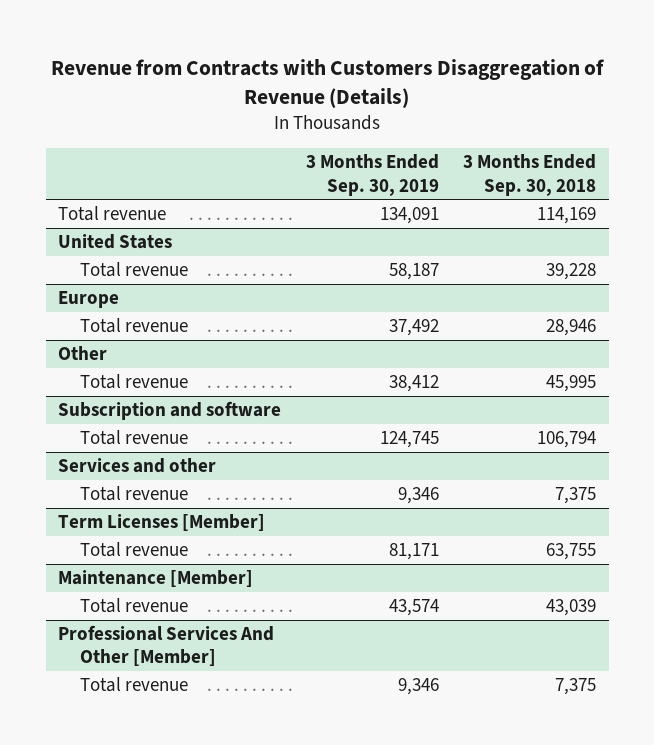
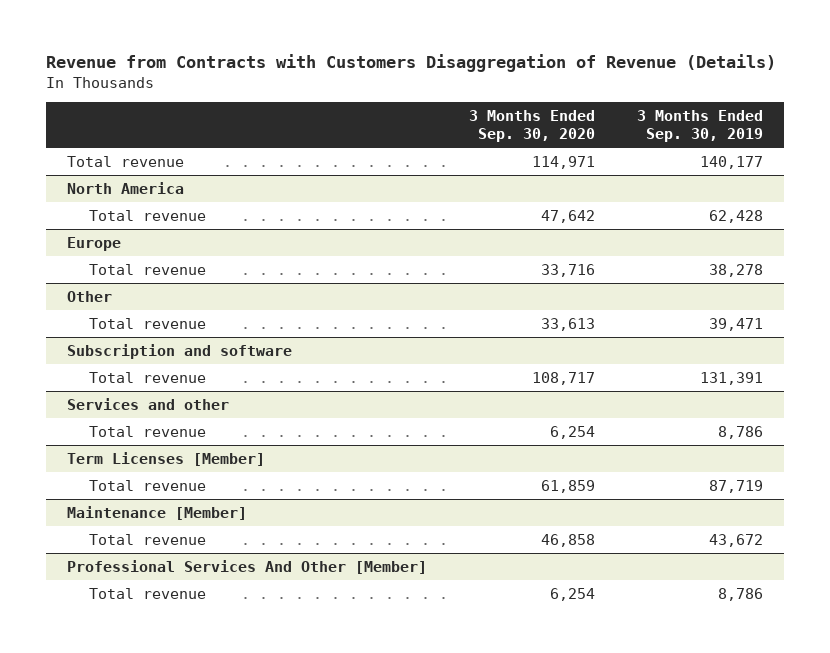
- | 3 Months Ended Sep. 30, 2019 | 3 Months Ended Sep. 30, 2018
+ | 3 Months Ended Sep. 30, 2020 | 3 Months Ended Sep. 30, 2019
- Total revenue | 134,091 | 114,169
- United States
- Total revenue | 58,187 | 39,228
+ Total revenue | 114,971 | 140,177
+ North America
+ Total revenue | 47,642 | 62,428
@ Europe
- Total revenue | 37,492 | 28,946
+ Total revenue | 33,716 | 38,278
@ Other
- Total revenue | 38,412 | 45,995
+ Total revenue | 33,613 | 39,471
@ Subscription and software
- Total revenue | 124,745 | 106,794
+ Total revenue | 108,717 | 131,391
@ Services and other
- Total revenue | 9,346 | 7,375
+ Total revenue | 6,254 | 8,786
@ Term Licenses [Member]
- Total revenue | 81,171 | 63,755
+ Total revenue | 61,859 | 87,719
@ Maintenance [Member]
- Total revenue | 43,574 | 43,039
+ Total revenue | 46,858 | 43,672
@ Professional Services And Other [Member]
- Total revenue | 9,346 | 7,375
+ Total revenue | 6,254 | 8,786

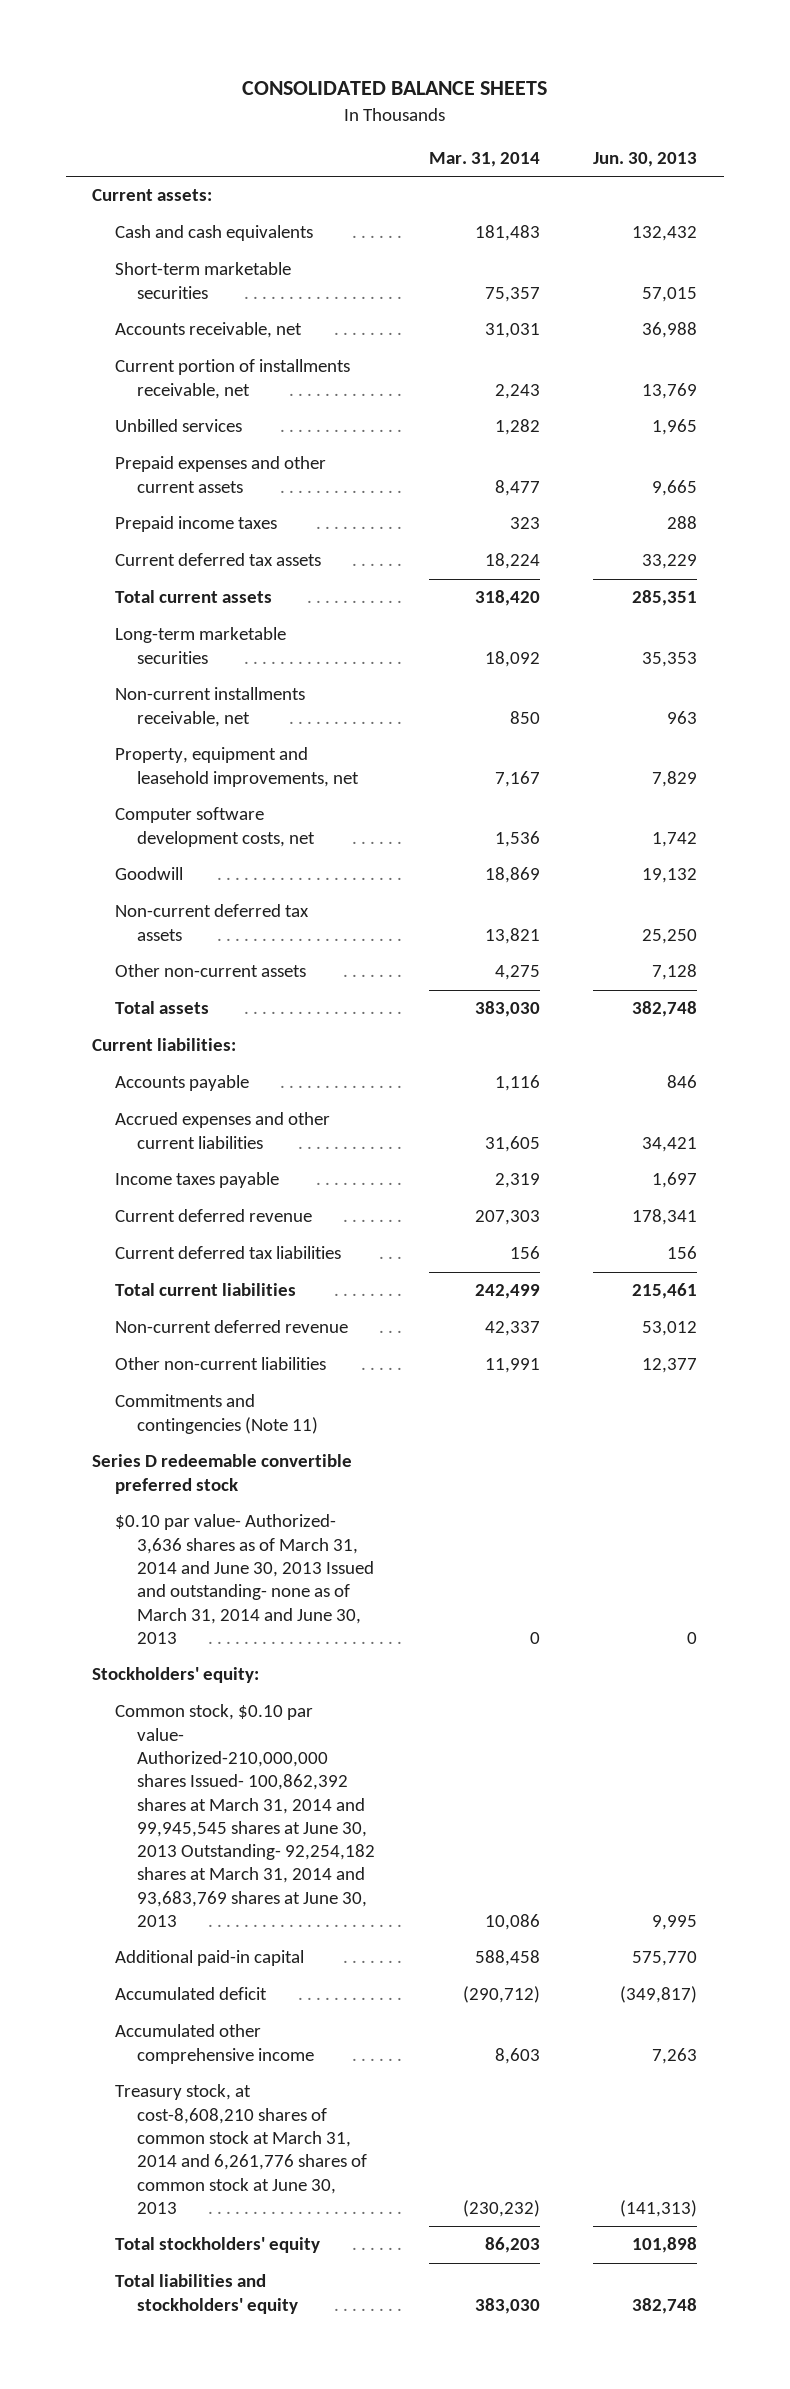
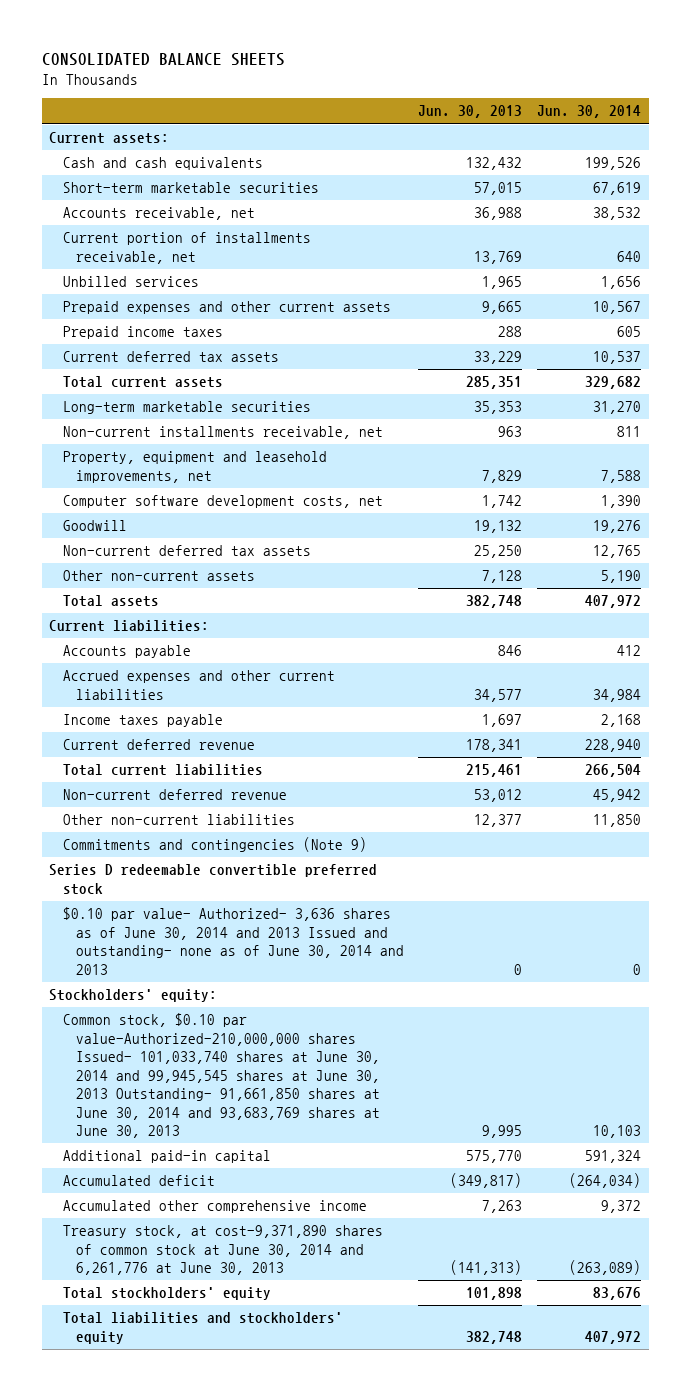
- | Mar. 31, 2014 | Jun. 30, 2013
+ | Jun. 30, 2013 | Jun. 30, 2014
- Accrued expenses and other current liabilities | 31,605 | 34,421
+ Accrued expenses and other current liabilities | 34,577 | 34,984
- Current deferred tax liabilities | 156 | 156
- Commitments and contingencies (Note 11)
+ Commitments and contingencies (Note 9)
- $0.10 par value- Authorized- 3,636 shares as of March 31, 2014 and June 30, 2013 Issued and outstanding- none as of March 31, 2014 and June 30, 2013 | 0 | 0
+ $0.10 par value- Authorized- 3,636 shares as of June 30, 2014 and 2013 Issued and outstanding- none as of June 30, 2014 and 2013 | 0 | 0
- Common stock, $0.10 par value- Authorized-210,000,000 shares Issued- 100,862,392 shares at March 31, 2014 and 99,945,545 shares at June 30, 2013 Outstanding- 92,254,182 shares at March 31, 2014 and 93,683,769 shares at June 30, 2013 | 10,086 | 9,995
+ Common stock, $0.10 par value-Authorized-210,000,000 shares Issued- 101,033,740 shares at June 30, 2014 and 99,945,545 shares at June 30, 2013 Outstanding- 91,661,850 shares at June 30, 2014 and 93,683,769 shares at June 30, 2013 | 9,995 | 10,103
- Treasury stock, at cost-8,608,210 shares of common stock at March 31, 2014 and 6,261,776 shares of common stock at June 30, 2013 | (230,232) | (141,313)
+ Treasury stock, at cost-9,371,890 shares of common stock at June 30, 2014 and 6,261,776 at June 30, 2013 | (141,313) | (263,089)

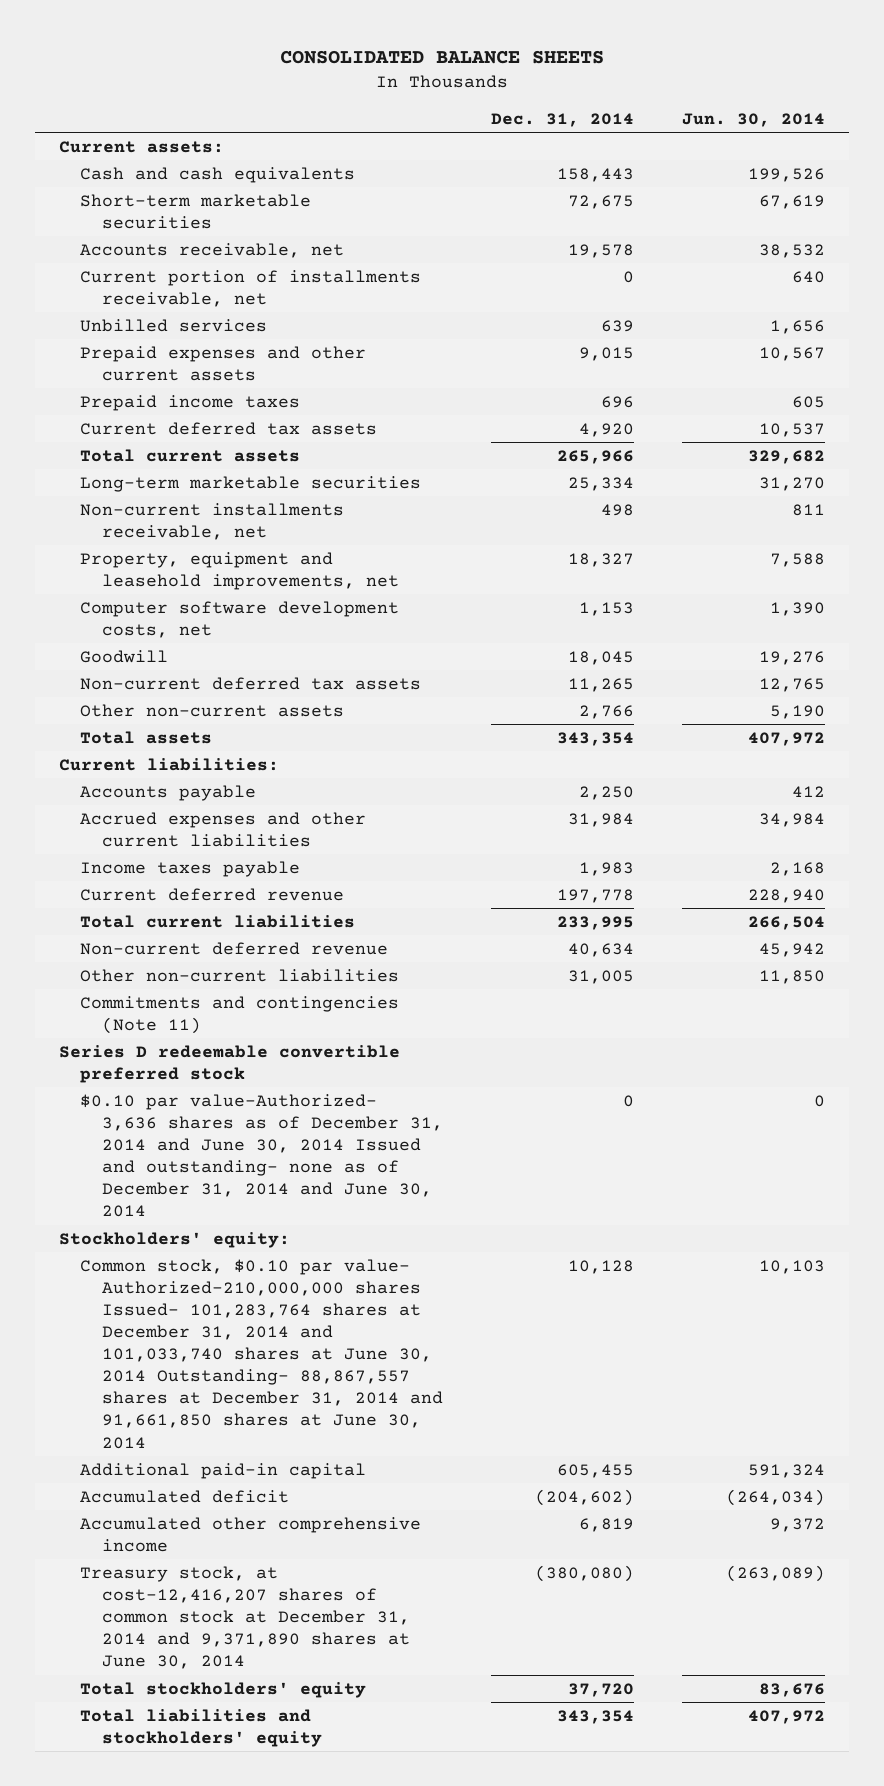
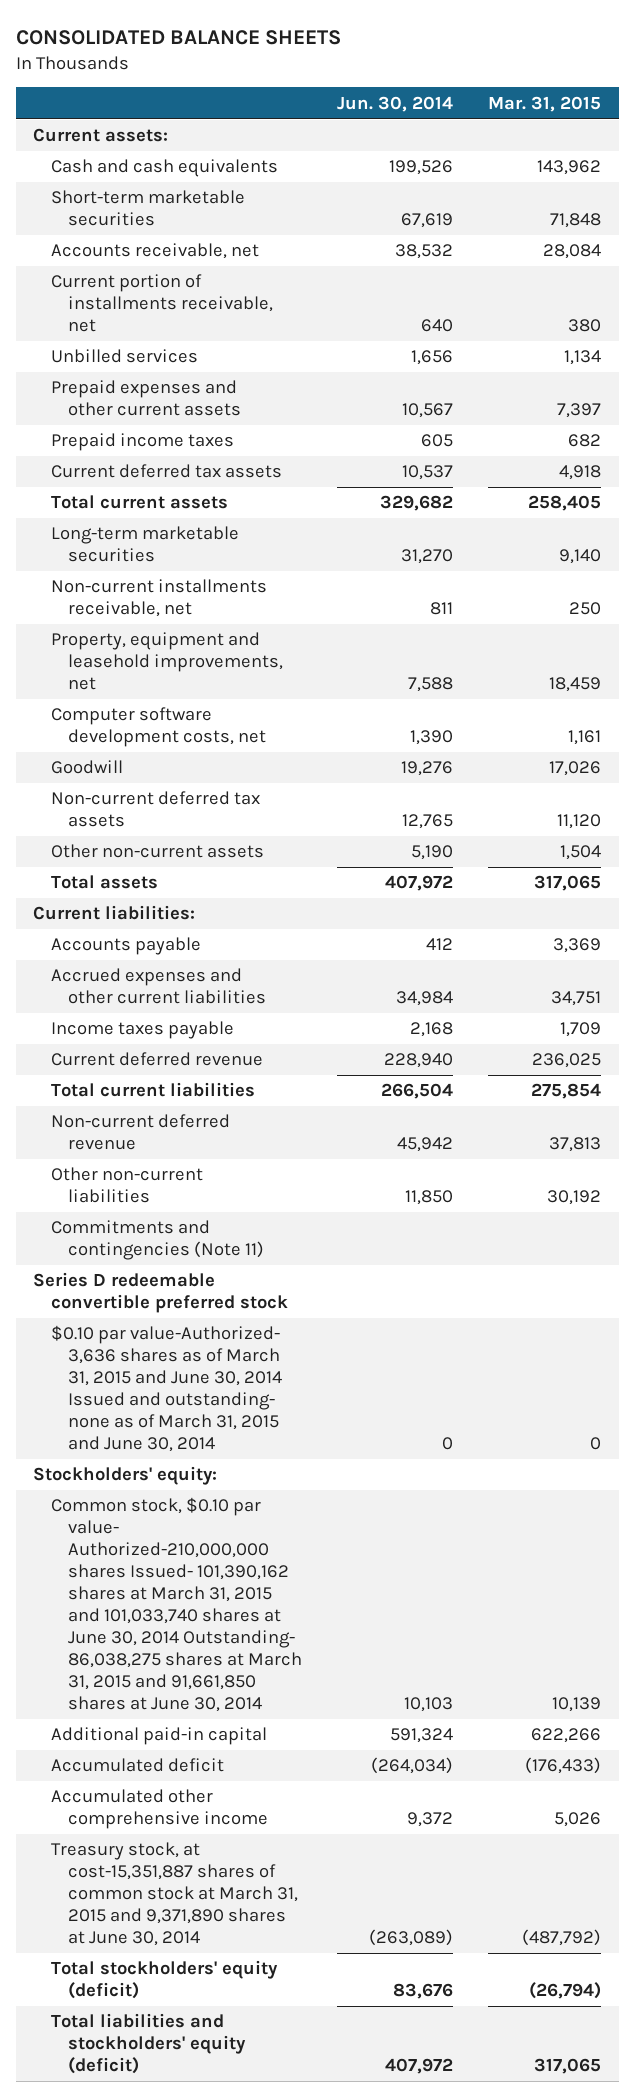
- | Dec. 31, 2014 | Jun. 30, 2014
+ | Jun. 30, 2014 | Mar. 31, 2015
- $0.10 par value-Authorized- 3,636 shares as of December 31, 2014 and June 30, 2014 Issued and outstanding- none as of December 31, 2014 and June 30, 2014 | 0 | 0
+ $0.10 par value-Authorized- 3,636 shares as of March 31, 2015 and June 30, 2014 Issued and outstanding- none as of March 31, 2015 and June 30, 2014 | 0 | 0
- Common stock, $0.10 par value- Authorized-210,000,000 shares Issued- 101,283,764 shares at December 31, 2014 and 101,033,740 shares at June 30, 2014 Outstanding- 88,867,557 shares at December 31, 2014 and 91,661,850 shares at June 30, 2014 | 10,128 | 10,103
+ Common stock, $0.10 par value- Authorized-210,000,000 shares Issued- 101,390,162 shares at March 31, 2015 and 101,033,740 shares at June 30, 2014 Outstanding- 86,038,275 shares at March 31, 2015 and 91,661,850 shares at June 30, 2014 | 10,103 | 10,139
- Treasury stock, at cost-12,416,207 shares of common stock at December 31, 2014 and 9,371,890 shares at June 30, 2014 | (380,080) | (263,089)
- Total stockholders' equity | 37,720 | 83,676
- Total liabilities and stockholders' equity | 343,354 | 407,972
+ Treasury stock, at cost-15,351,887 shares of common stock at March 31, 2015 and 9,371,890 shares at June 30, 2014 | (263,089) | (487,792)
+ Total stockholders' equity (deficit) | 83,676 | (26,794)
+ Total liabilities and stockholders' equity (deficit) | 407,972 | 317,065

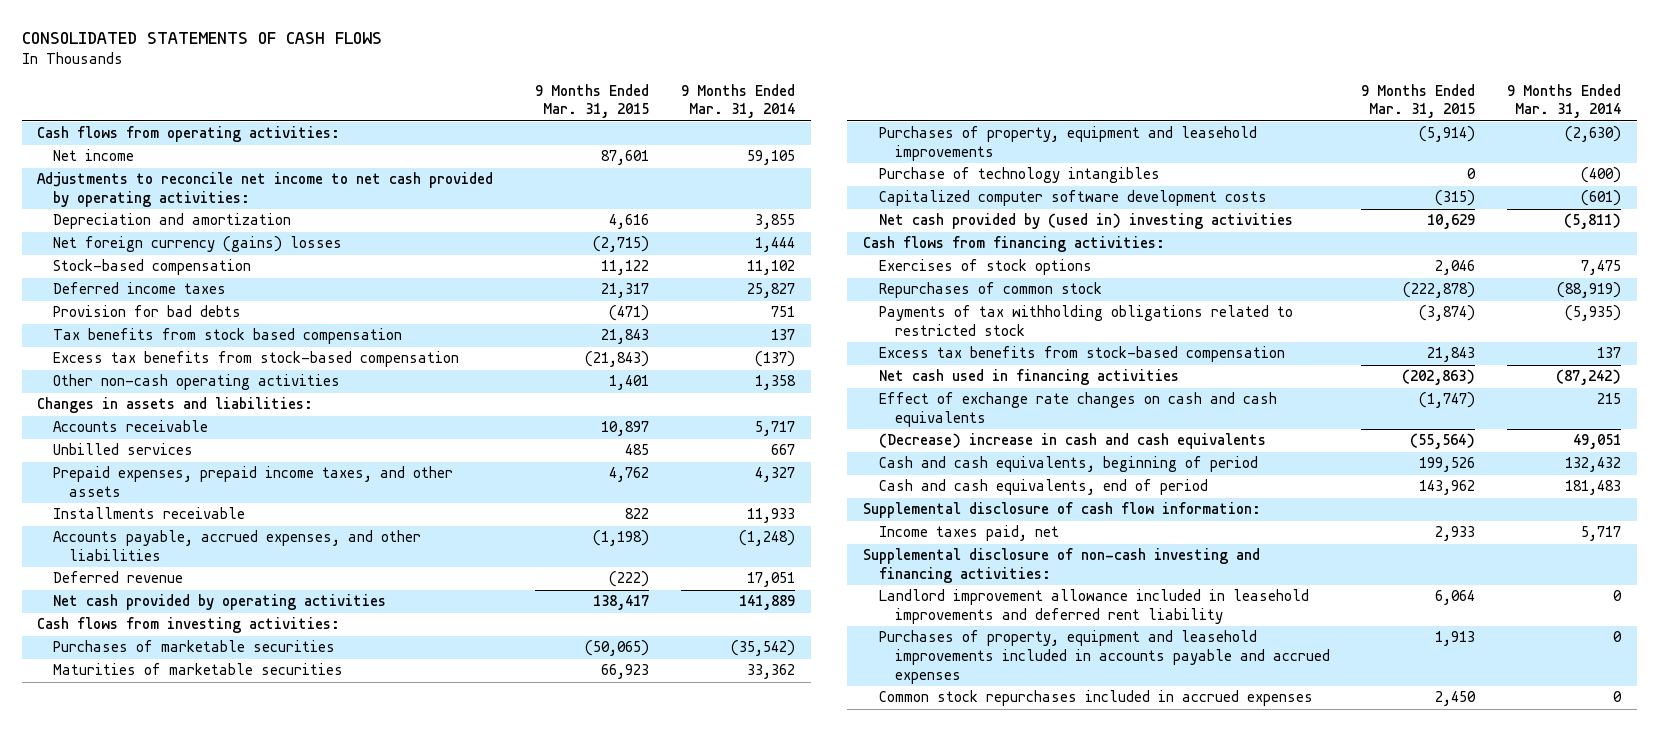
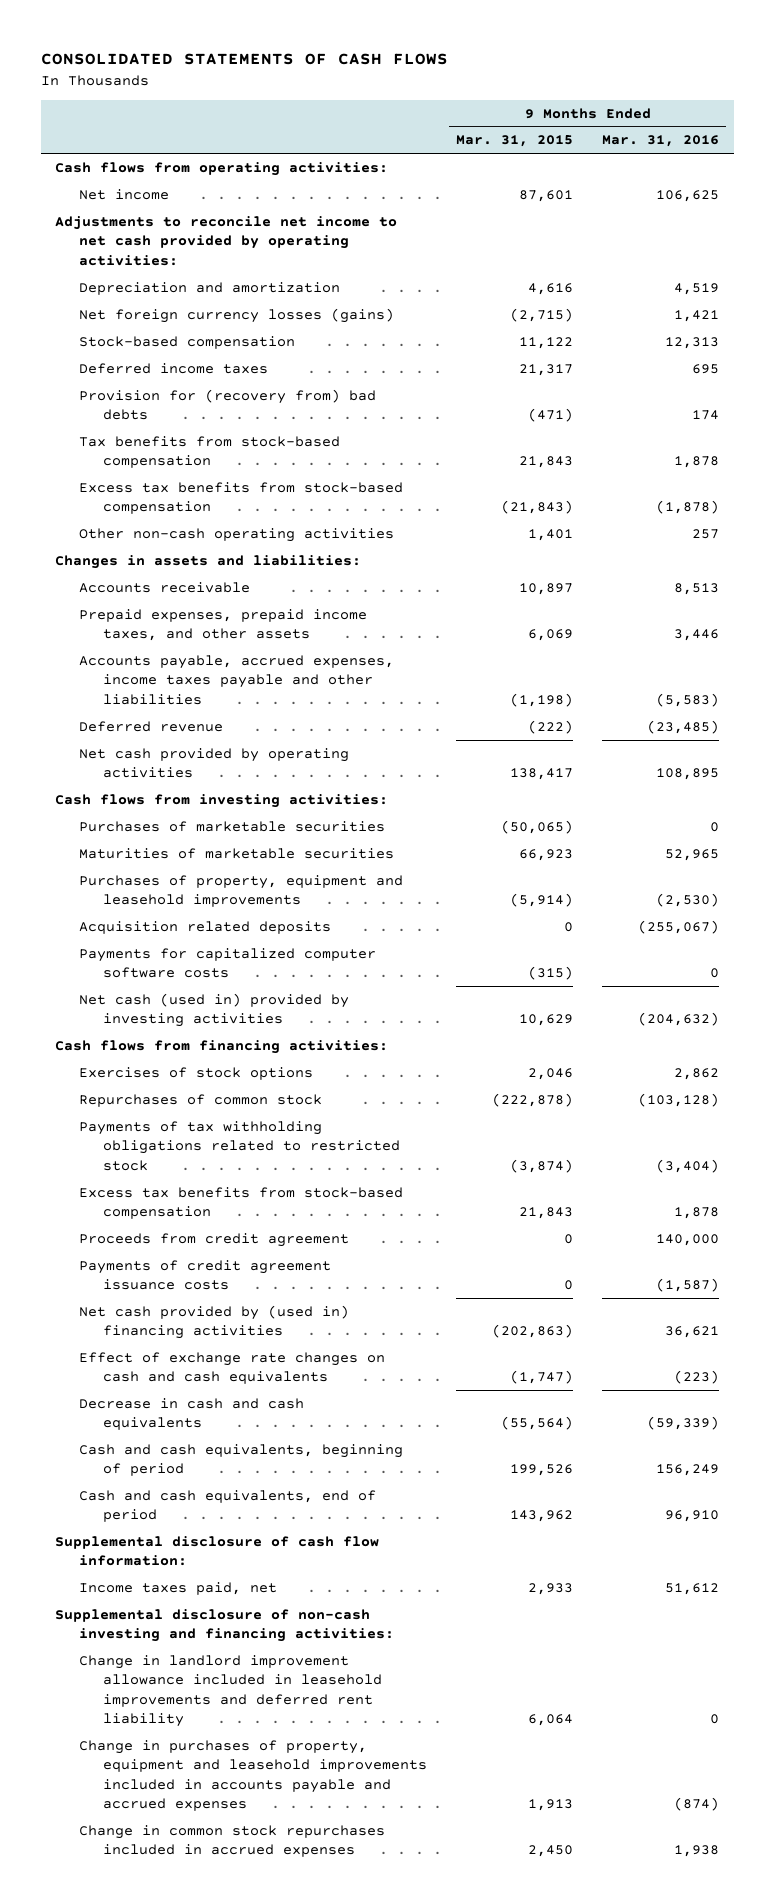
- | 9 Months Ended Mar. 31, 2015 | 9 Months Ended Mar. 31, 2014
+ | 9 Months Ended Mar. 31, 2015 | 9 Months Ended Mar. 31, 2016
- Net foreign currency (gains) losses | (2,715) | 1,444
+ Net foreign currency losses (gains) | (2,715) | 1,421
- Provision for bad debts | (471) | 751
- Tax benefits from stock based compensation | 21,843 | 137
+ Provision for (recovery from) bad debts | (471) | 174
+ Tax benefits from stock-based compensation | 21,843 | 1,878
- Unbilled services | 485 | 667
- Prepaid expenses, prepaid income taxes, and other assets | 4,762 | 4,327
- Installments receivable | 822 | 11,933
- Accounts payable, accrued expenses, and other liabilities | (1,198) | (1,248)
+ Prepaid expenses, prepaid income taxes, and other assets | 6,069 | 3,446
+ Accounts payable, accrued expenses, income taxes payable and other liabilities | (1,198) | (5,583)
- Purchase of technology intangibles | 0 | (400)
- Capitalized computer software development costs | (315) | (601)
- Net cash provided by (used in) investing activities | 10,629 | (5,811)
+ Acquisition related deposits | 0 | (255,067)
+ Payments for capitalized computer software costs | (315) | 0
+ Net cash (used in) provided by investing activities | 10,629 | (204,632)
- Net cash used in financing activities | (202,863) | (87,242)
+ Proceeds from credit agreement | 0 | 140,000
+ Payments of credit agreement issuance costs | 0 | (1,587)
+ Net cash provided by (used in) financing activities | (202,863) | 36,621
- (Decrease) increase in cash and cash equivalents | (55,564) | 49,051
+ Decrease in cash and cash equivalents | (55,564) | (59,339)
- Landlord improvement allowance included in leasehold improvements and deferred rent liability | 6,064 | 0
- Purchases of property, equipment and leasehold improvements included in accounts payable and accrued expenses | 1,913 | 0
- Common stock repurchases included in accrued expenses | 2,450 | 0
+ Change in landlord improvement allowance included in leasehold improvements and deferred rent liability | 6,064 | 0
+ Change in purchases of property, equipment and leasehold improvements included in accounts payable and accrued expenses | 1,913 | (874)
+ Change in common stock repurchases included in accrued expenses | 2,450 | 1,938

